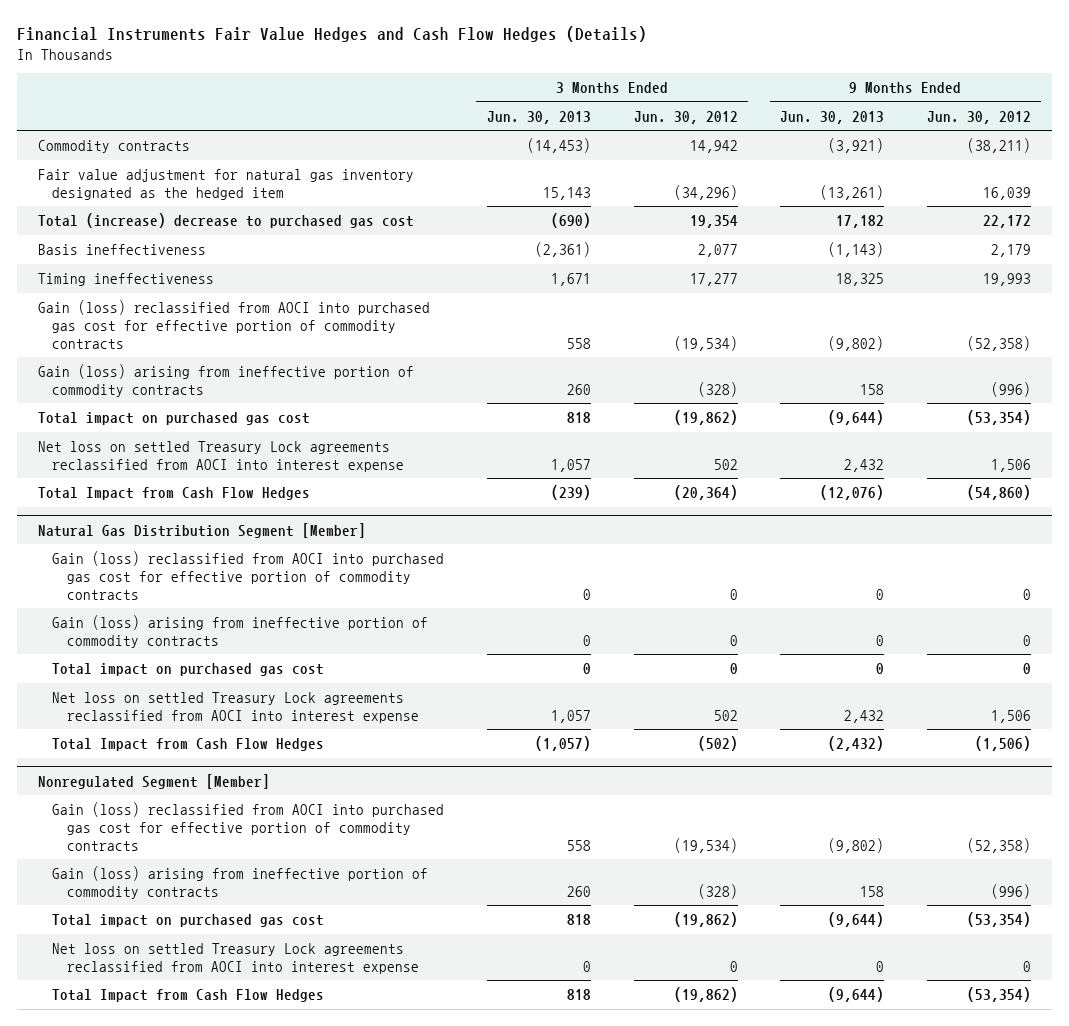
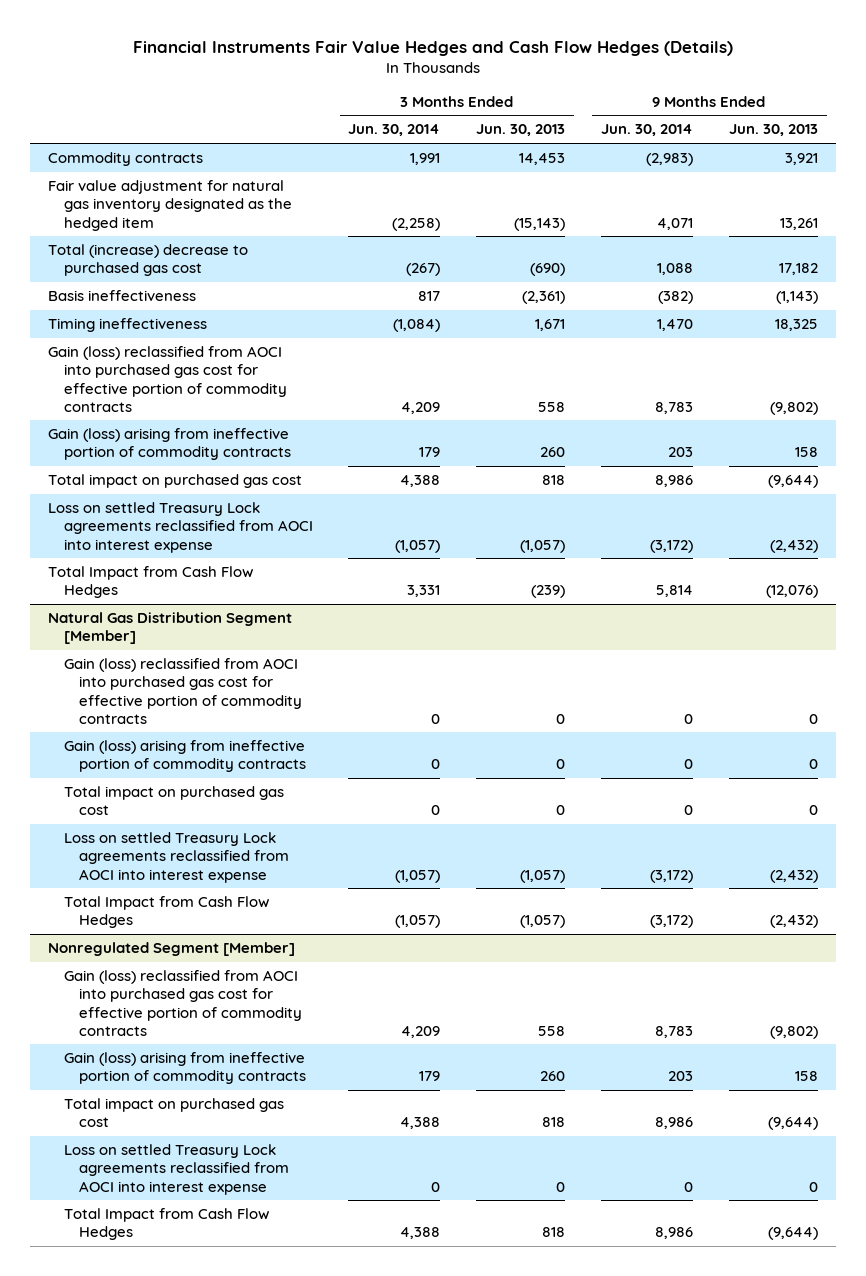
- | 3 Months Ended Jun. 30, 2013 | 3 Months Ended Jun. 30, 2012 | 9 Months Ended Jun. 30, 2013 | 9 Months Ended Jun. 30, 2012
+ | 3 Months Ended Jun. 30, 2014 | 3 Months Ended Jun. 30, 2013 | 9 Months Ended Jun. 30, 2014 | 9 Months Ended Jun. 30, 2013
- Commodity contracts | (14,453) | 14,942 | (3,921) | (38,211)
- Fair value adjustment for natural gas inventory designated as the hedged item | 15,143 | (34,296) | (13,261) | 16,039
+ Commodity contracts | 1,991 | 14,453 | (2,983) | 3,921
+ Fair value adjustment for natural gas inventory designated as the hedged item | (2,258) | (15,143) | 4,071 | 13,261
- Net loss on settled Treasury Lock agreements reclassified from AOCI into interest expense | 1,057 | 502 | 2,432 | 1,506
+ Loss on settled Treasury Lock agreements reclassified from AOCI into interest expense | (1,057) | (1,057) | (3,172) | (2,432)
@ Natural Gas Distribution Segment [Member]
- Net loss on settled Treasury Lock agreements reclassified from AOCI into interest expense | 1,057 | 502 | 2,432 | 1,506
+ Loss on settled Treasury Lock agreements reclassified from AOCI into interest expense | (1,057) | (1,057) | (3,172) | (2,432)
@ Nonregulated Segment [Member]
- Net loss on settled Treasury Lock agreements reclassified from AOCI into interest expense | 0 | 0 | 0 | 0
+ Loss on settled Treasury Lock agreements reclassified from AOCI into interest expense | 0 | 0 | 0 | 0

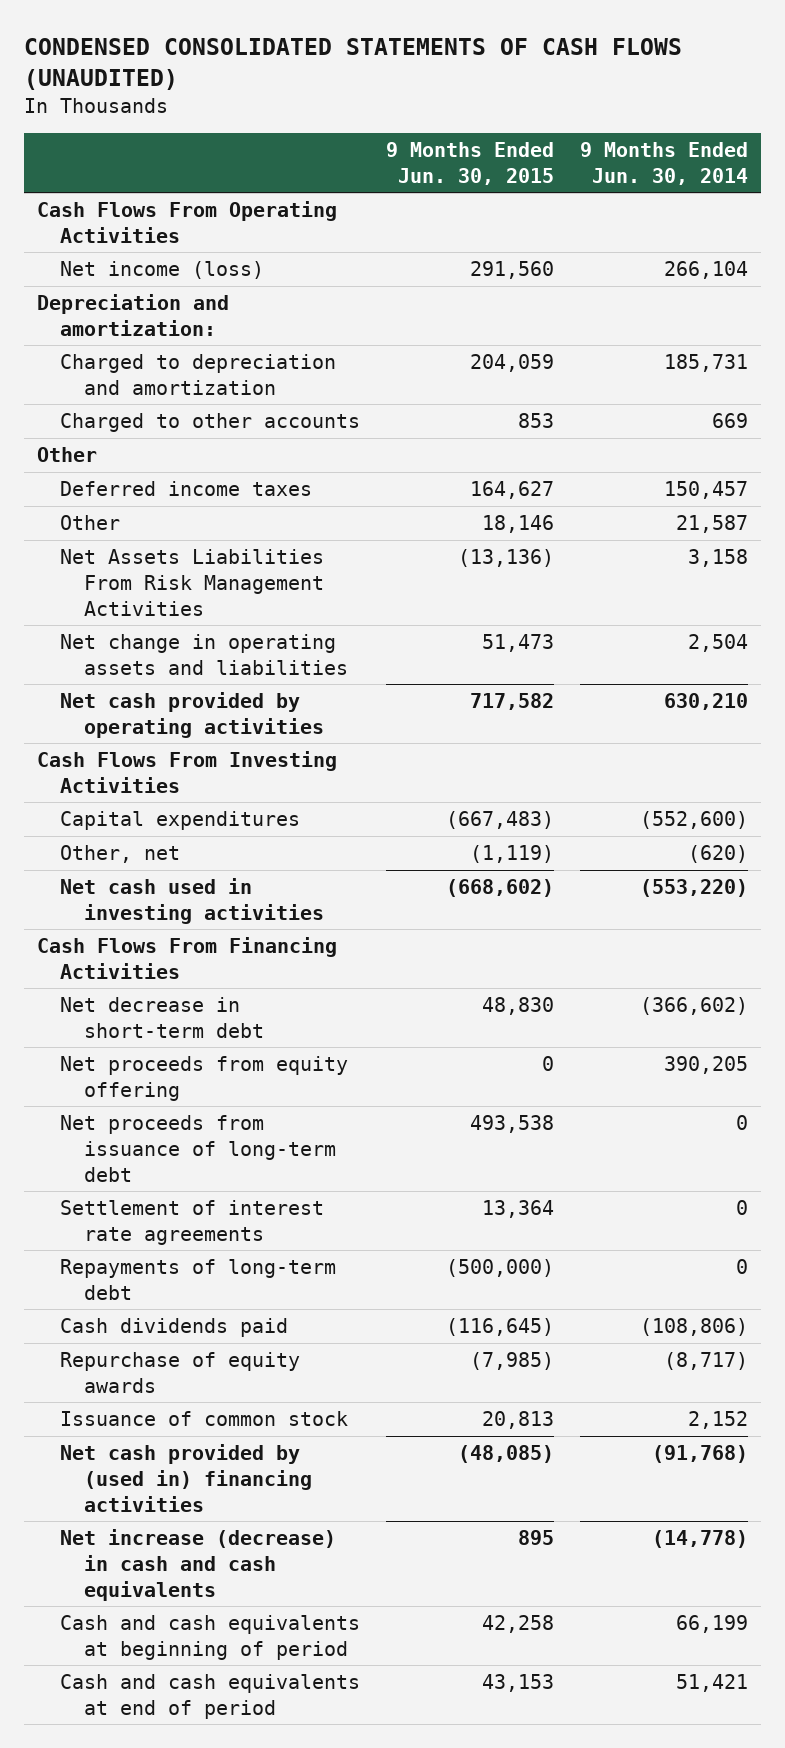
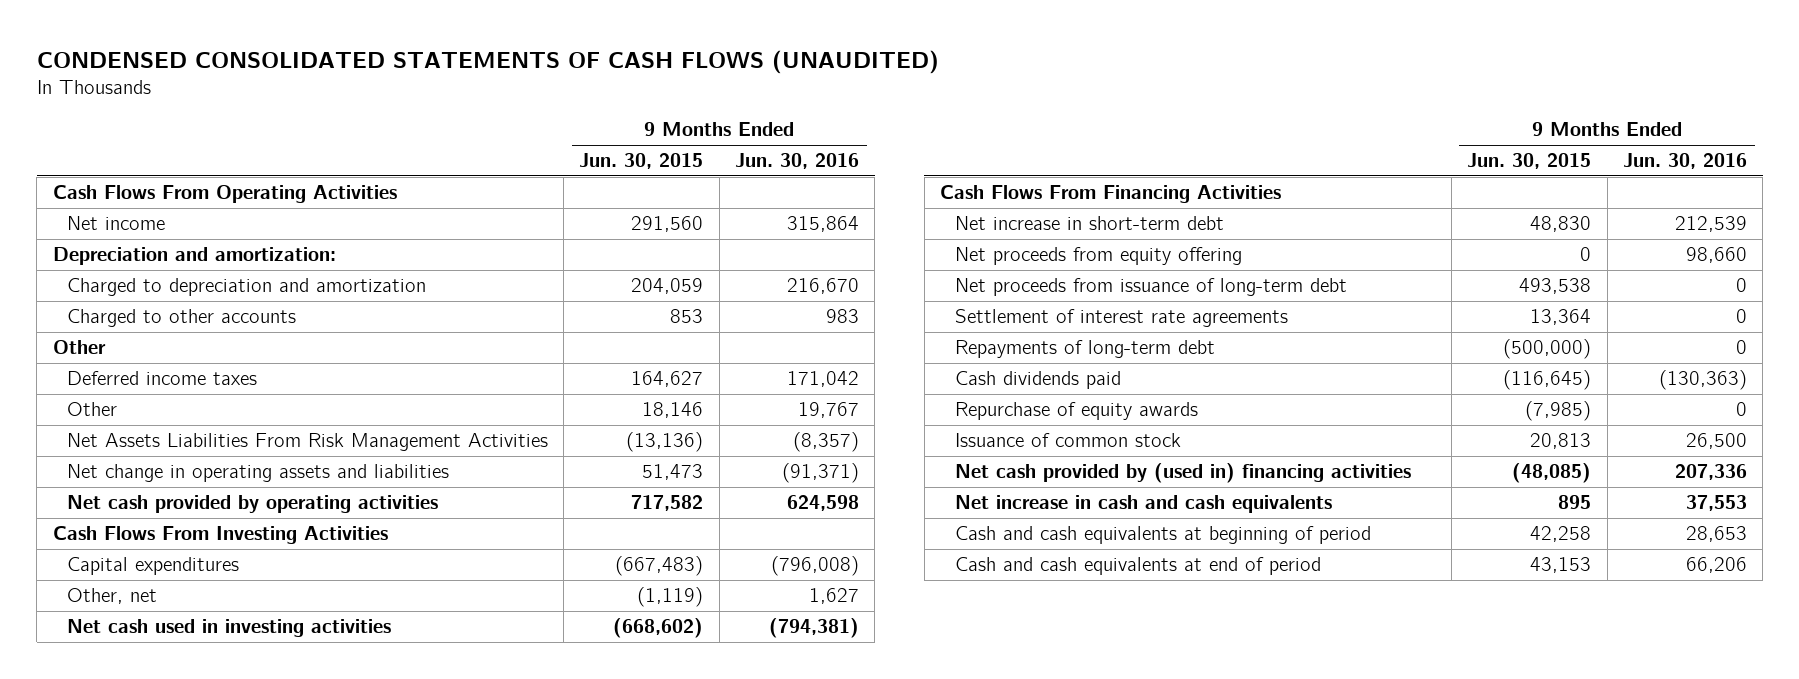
- | 9 Months Ended Jun. 30, 2015 | 9 Months Ended Jun. 30, 2014
+ | 9 Months Ended Jun. 30, 2015 | 9 Months Ended Jun. 30, 2016
- Net income (loss) | 291,560 | 266,104
+ Net income | 291,560 | 315,864
- Net decrease in short-term debt | 48,830 | (366,602)
+ Net increase in short-term debt | 48,830 | 212,539
- Net increase (decrease) in cash and cash equivalents | 895 | (14,778)
+ Net increase in cash and cash equivalents | 895 | 37,553

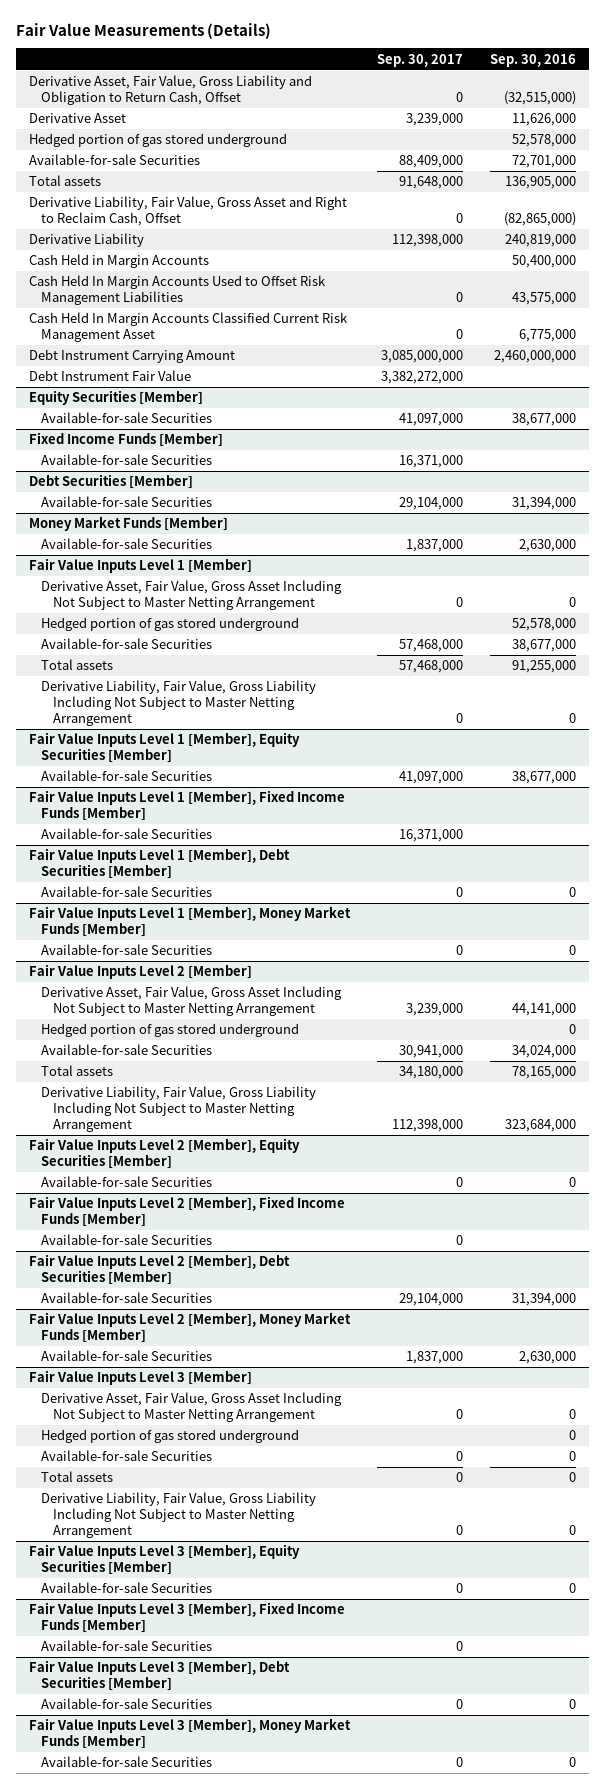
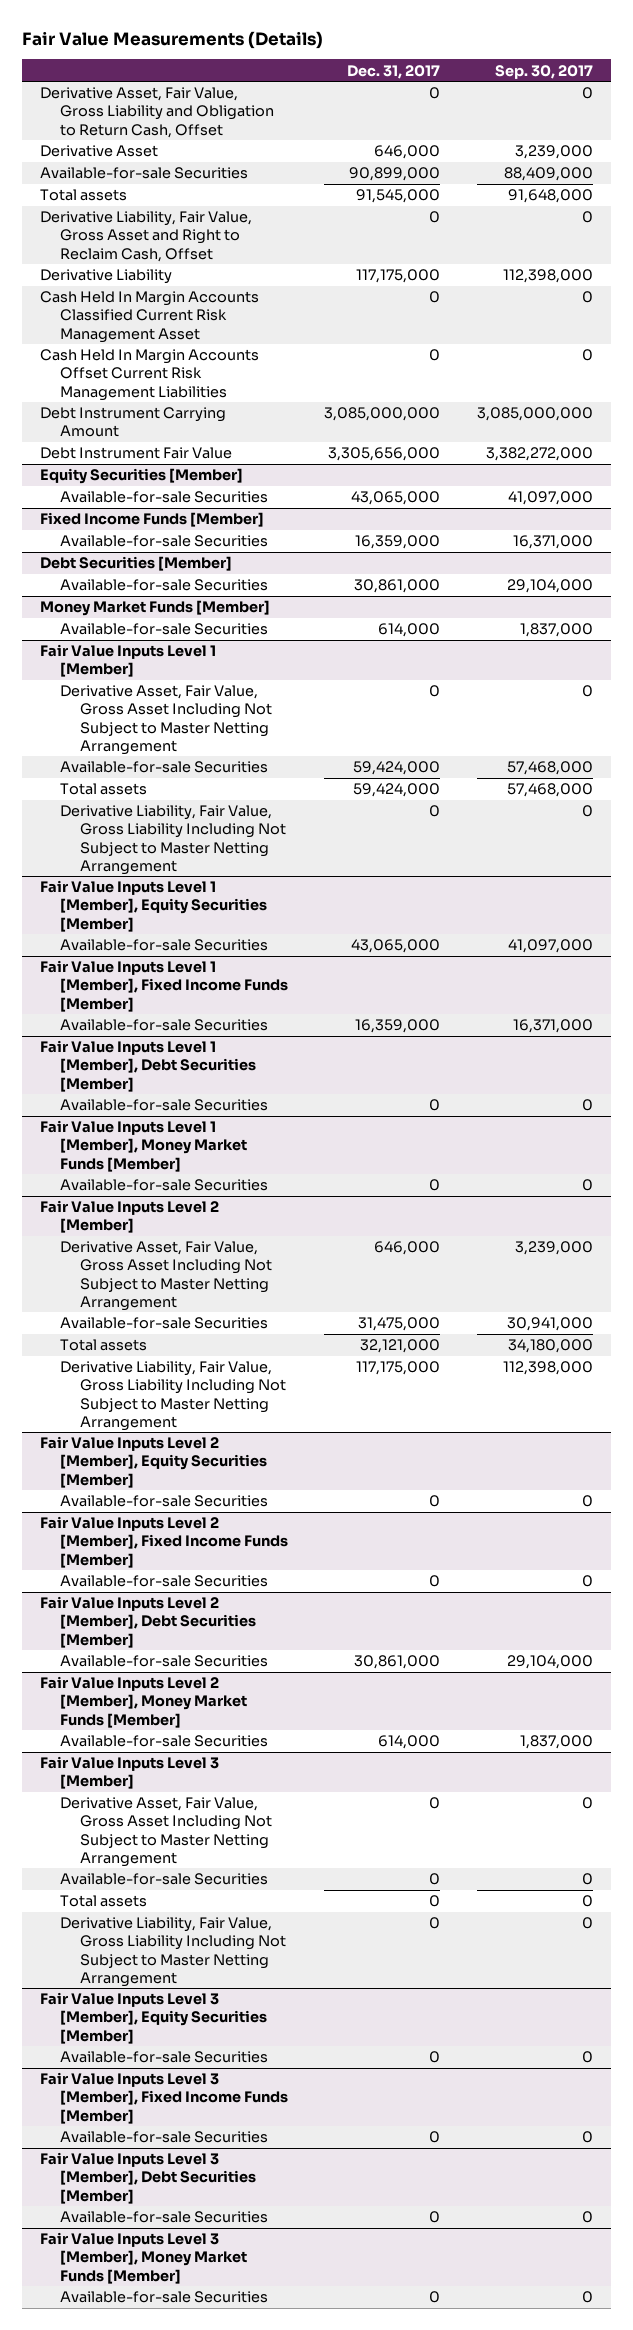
- | Sep. 30, 2017 | Sep. 30, 2016
+ | Dec. 31, 2017 | Sep. 30, 2017
- Hedged portion of gas stored underground | | 52,578,000
- Cash Held in Margin Accounts | | 50,400,000
- Cash Held In Margin Accounts Used to Offset Risk Management Liabilities | 0 | 43,575,000
+ Cash Held In Margin Accounts Offset Current Risk Management Liabilities | 0 | 0
@ Fair Value Inputs Level 1 [Member]
- Hedged portion of gas stored underground | | 52,578,000
@ Fair Value Inputs Level 2 [Member]
- Hedged portion of gas stored underground | | 0
@ Fair Value Inputs Level 3 [Member]
- Hedged portion of gas stored underground | | 0

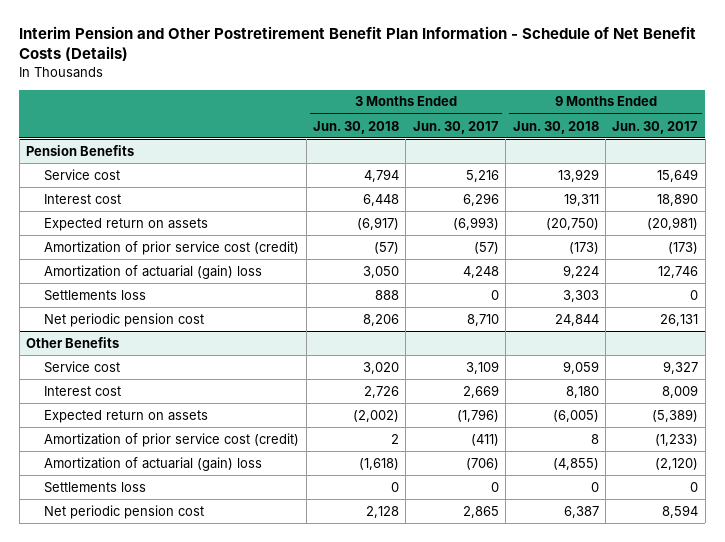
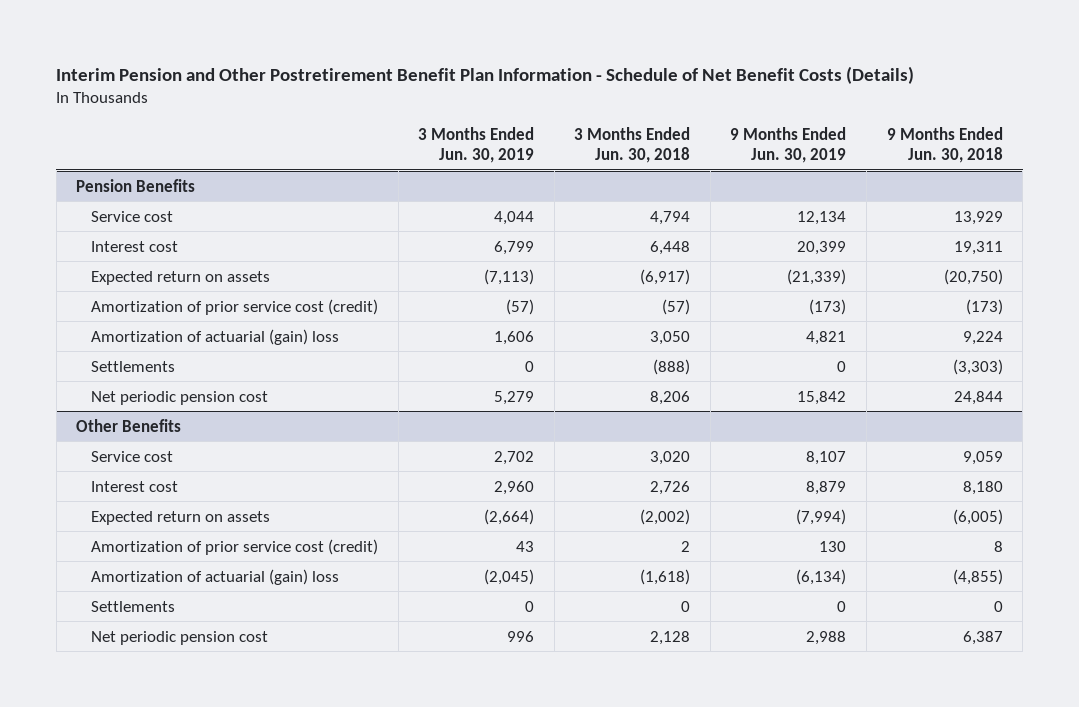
- | 3 Months Ended Jun. 30, 2018 | 3 Months Ended Jun. 30, 2017 | 9 Months Ended Jun. 30, 2018 | 9 Months Ended Jun. 30, 2017
+ | 3 Months Ended Jun. 30, 2019 | 3 Months Ended Jun. 30, 2018 | 9 Months Ended Jun. 30, 2019 | 9 Months Ended Jun. 30, 2018
@ Pension Benefits
- Settlements loss | 888 | 0 | 3,303 | 0
+ Settlements | 0 | (888) | 0 | (3,303)
@ Other Benefits
- Settlements loss | 0 | 0 | 0 | 0
+ Settlements | 0 | 0 | 0 | 0

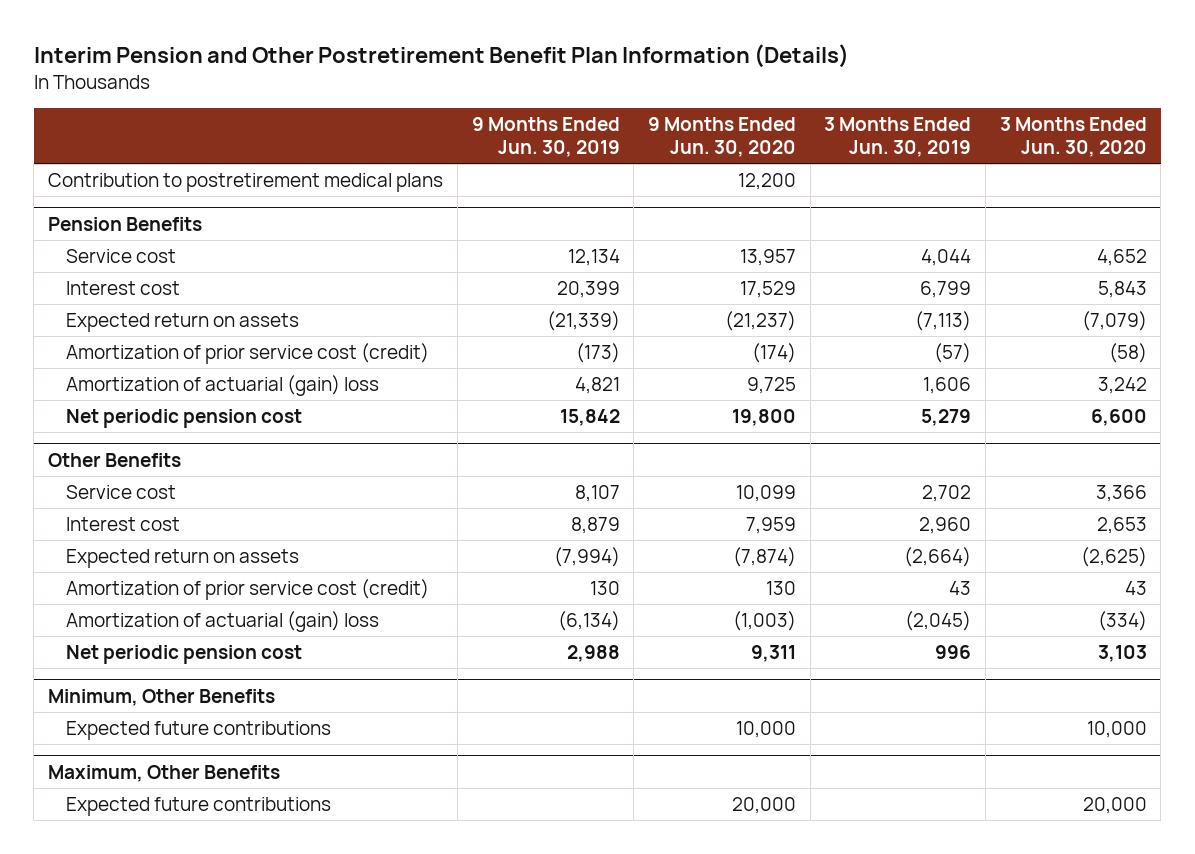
- Interim Pension and Other Postretirement Benefit Plan Information - Schedule of Net Benefit Costs (Details)
+ Interim Pension and Other Postretirement Benefit Plan Information (Details)
- | 3 Months Ended Jun. 30, 2019 | 3 Months Ended Jun. 30, 2018 | 9 Months Ended Jun. 30, 2019 | 9 Months Ended Jun. 30, 2018
+ | 9 Months Ended Jun. 30, 2019 | 9 Months Ended Jun. 30, 2020 | 3 Months Ended Jun. 30, 2019 | 3 Months Ended Jun. 30, 2020
+ Contribution to postretirement medical plans | | 12,200 | |
@ Pension Benefits
- Settlements | 0 | (888) | 0 | (3,303)
@ Other Benefits
- Settlements | 0 | 0 | 0 | 0
+ Minimum, Other Benefits
+ Expected future contributions | | 10,000 | | 10,000
+ Maximum, Other Benefits
+ Expected future contributions | | 20,000 | | 20,000

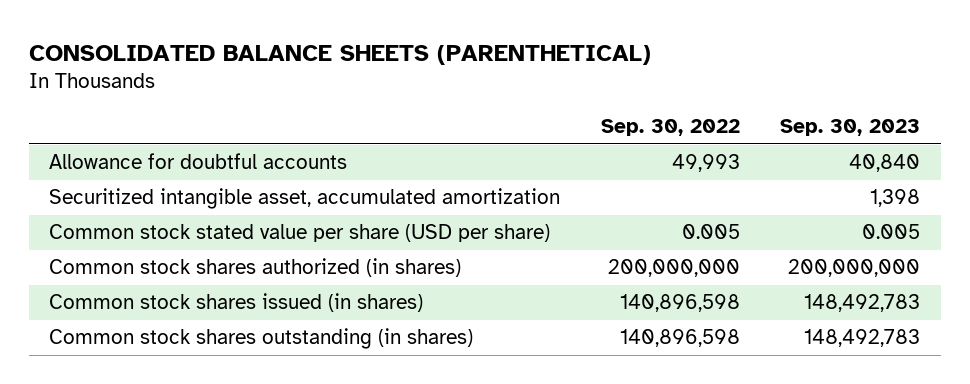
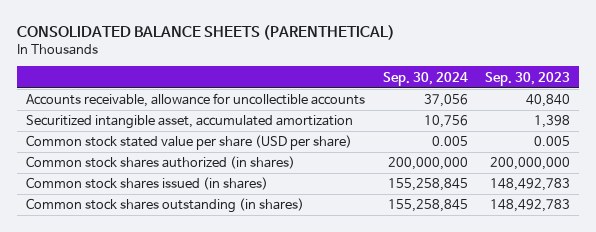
- | Sep. 30, 2022 | Sep. 30, 2023
+ | Sep. 30, 2024 | Sep. 30, 2023
- Allowance for doubtful accounts | 49,993 | 40,840
+ Accounts receivable, allowance for uncollectible accounts | 37,056 | 40,840

